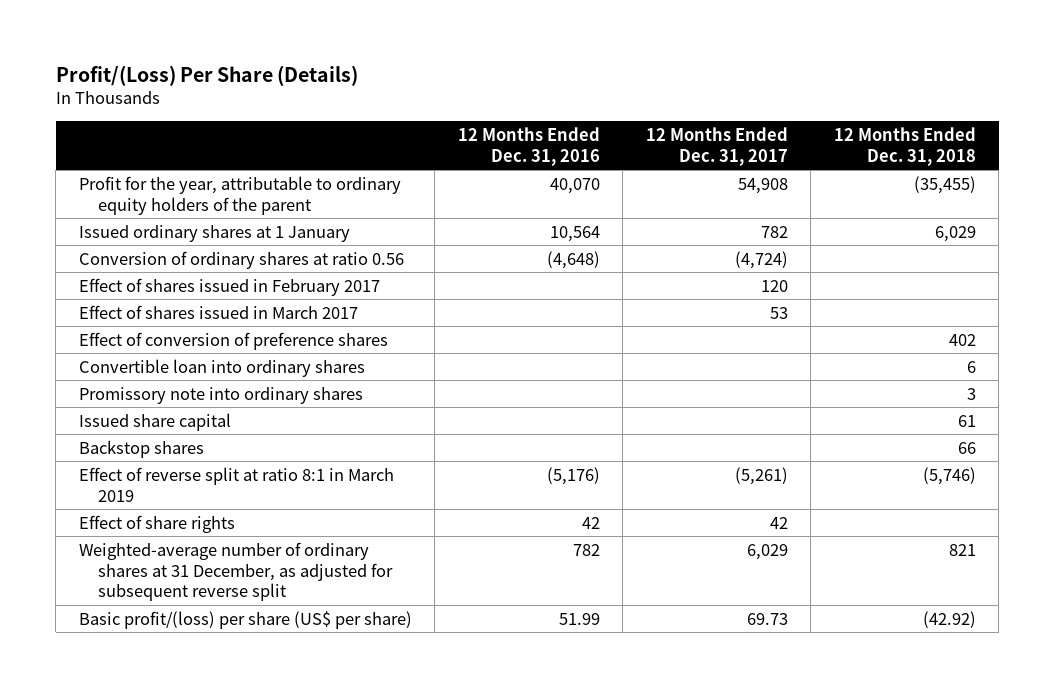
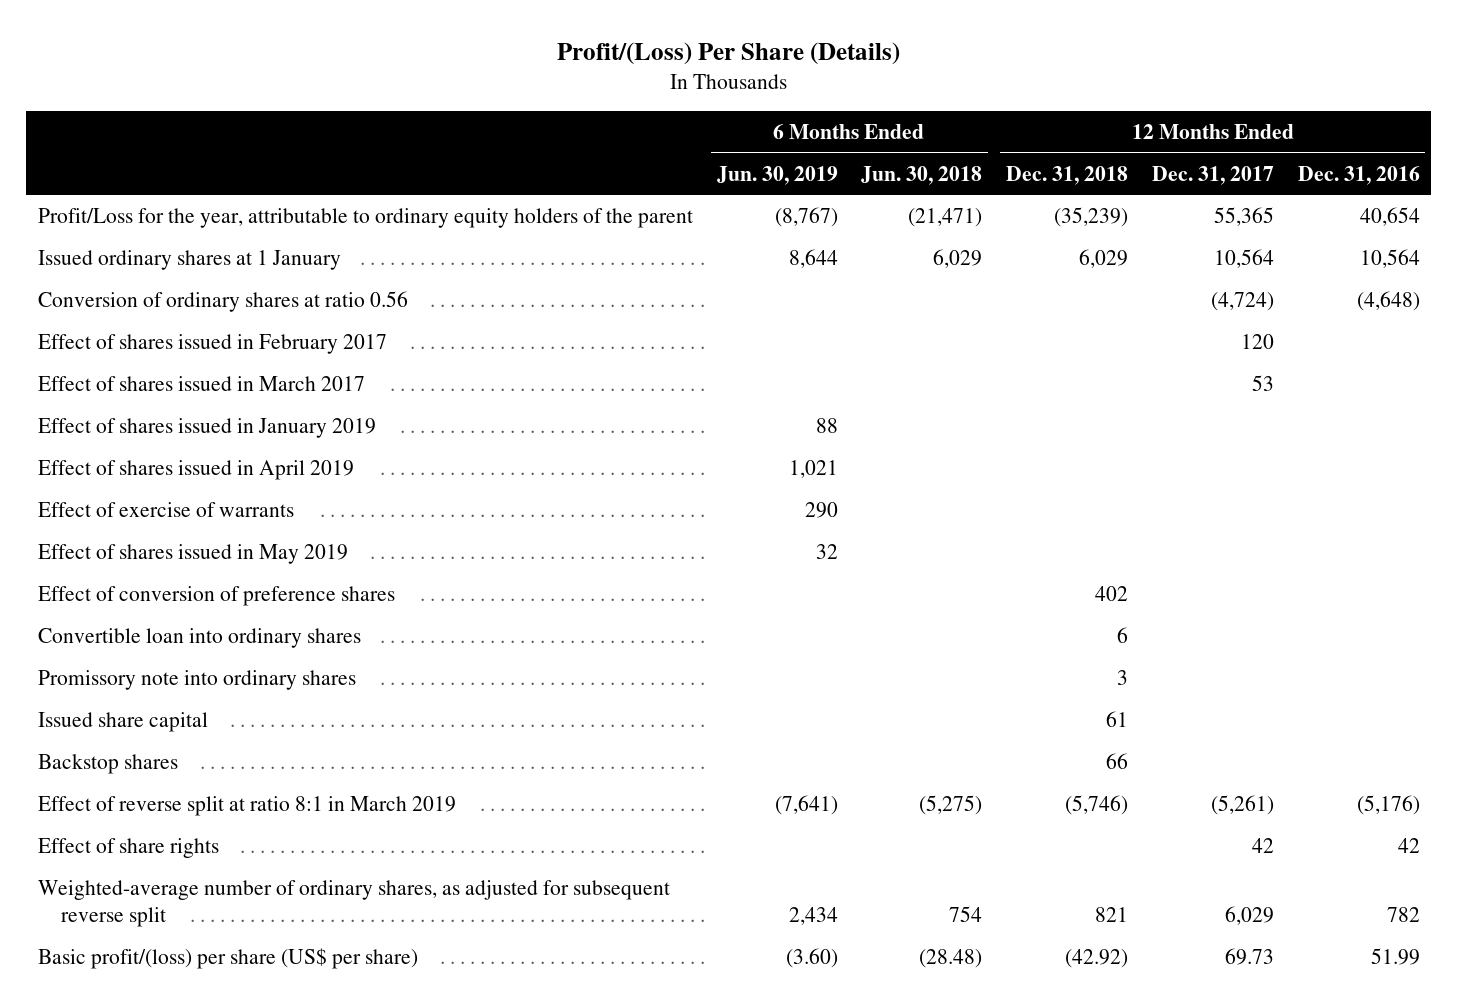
- | 12 Months Ended Dec. 31, 2016 | 12 Months Ended Dec. 31, 2017 | 12 Months Ended Dec. 31, 2018
+ | 6 Months Ended Jun. 30, 2019 | 6 Months Ended Jun. 30, 2018 | 12 Months Ended Dec. 31, 2018 | 12 Months Ended Dec. 31, 2017 | 12 Months Ended Dec. 31, 2016
- Profit for the year, attributable to ordinary equity holders of the parent | 40,070 | 54,908 | (35,455)
- Issued ordinary shares at 1 January | 10,564 | 782 | 6,029
+ Profit/Loss for the year, attributable to ordinary equity holders of the parent | (8,767) | (21,471) | (35,239) | 55,365 | 40,654
+ Issued ordinary shares at 1 January | 8,644 | 6,029 | 6,029 | 10,564 | 10,564
+ Effect of shares issued in January 2019 | 88 | | | |
+ Effect of shares issued in April 2019 | 1,021 | | | |
+ Effect of exercise of warrants | 290 | | | |
+ Effect of shares issued in May 2019 | 32 | | | |
- Weighted-average number of ordinary shares at 31 December, as adjusted for subsequent reverse split | 782 | 6,029 | 821
+ Weighted-average number of ordinary shares, as adjusted for subsequent reverse split | 2,434 | 754 | 821 | 6,029 | 782

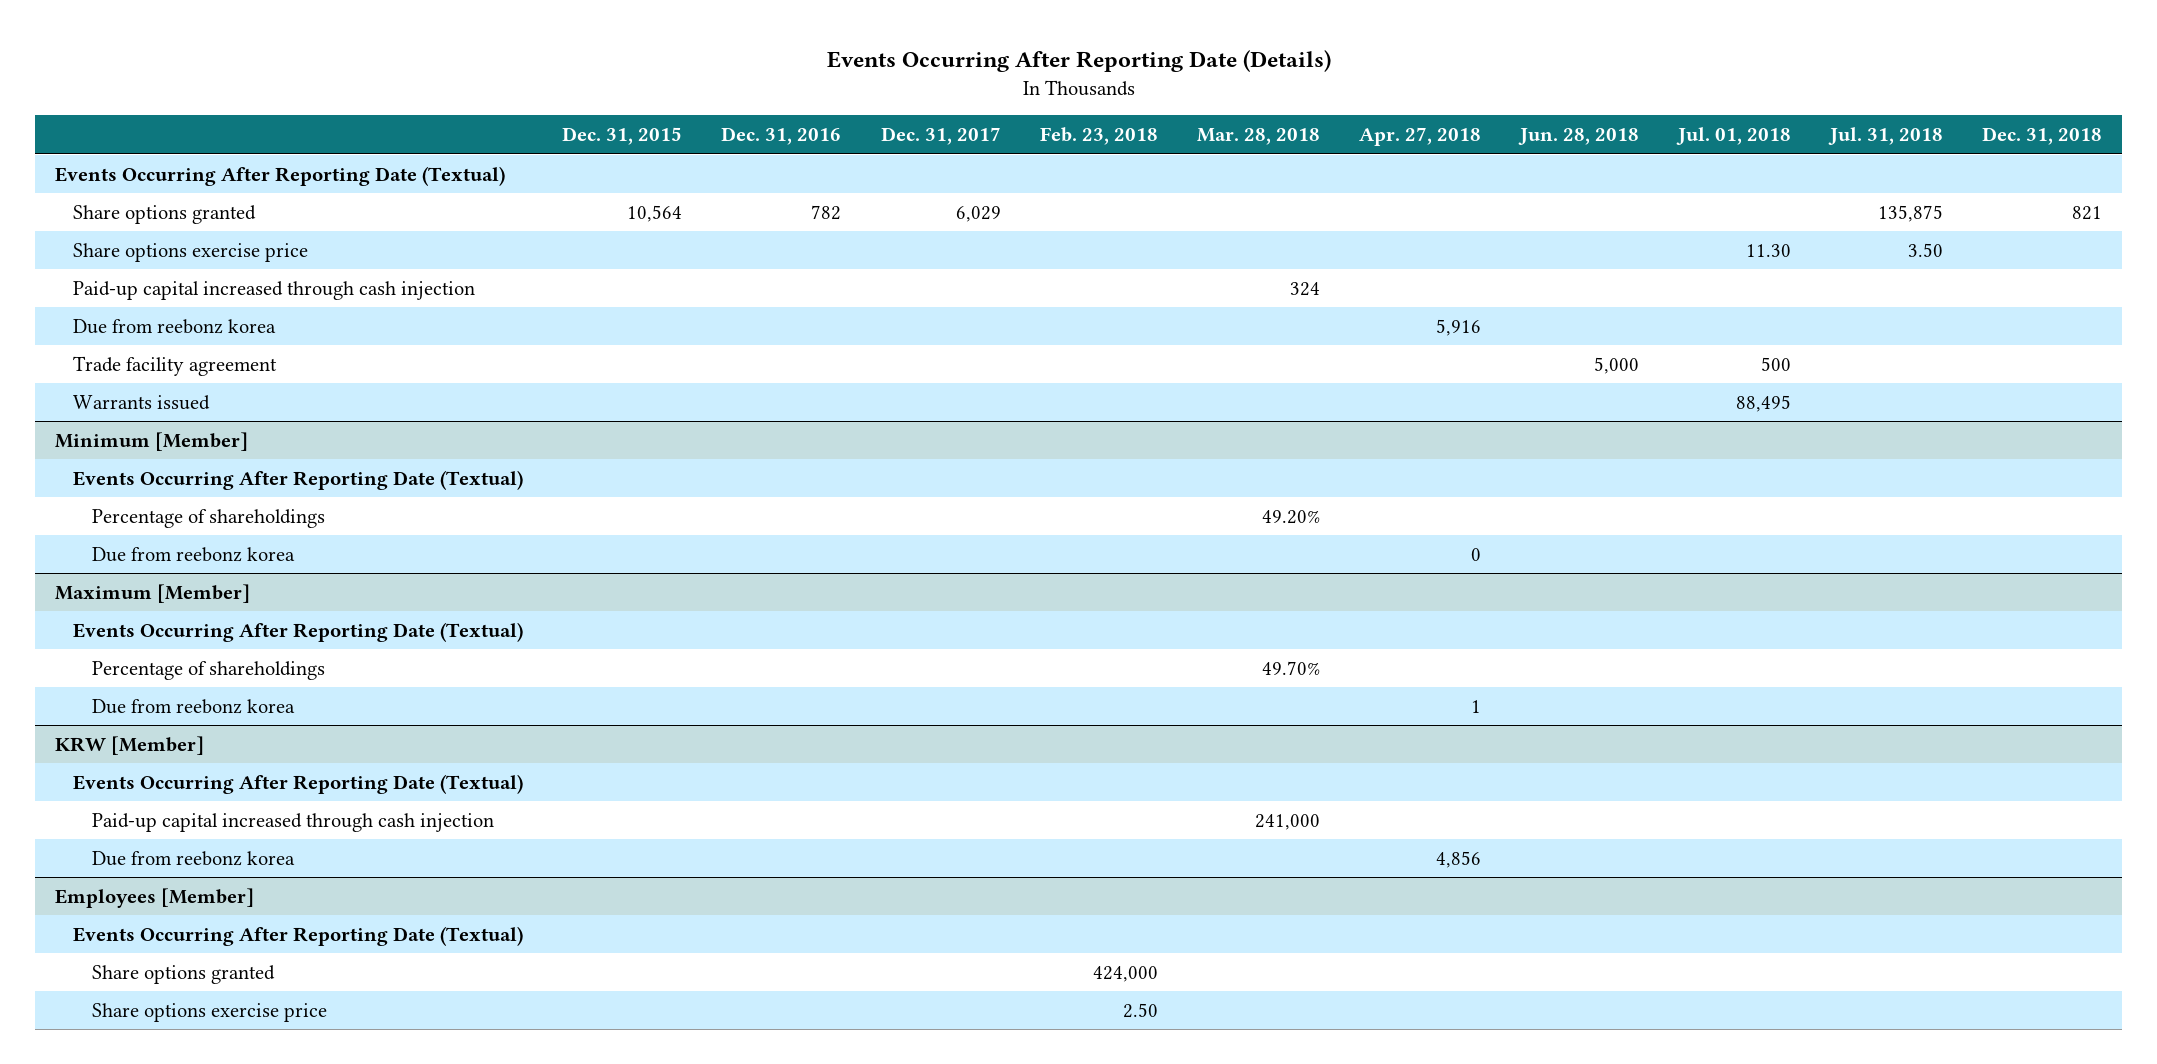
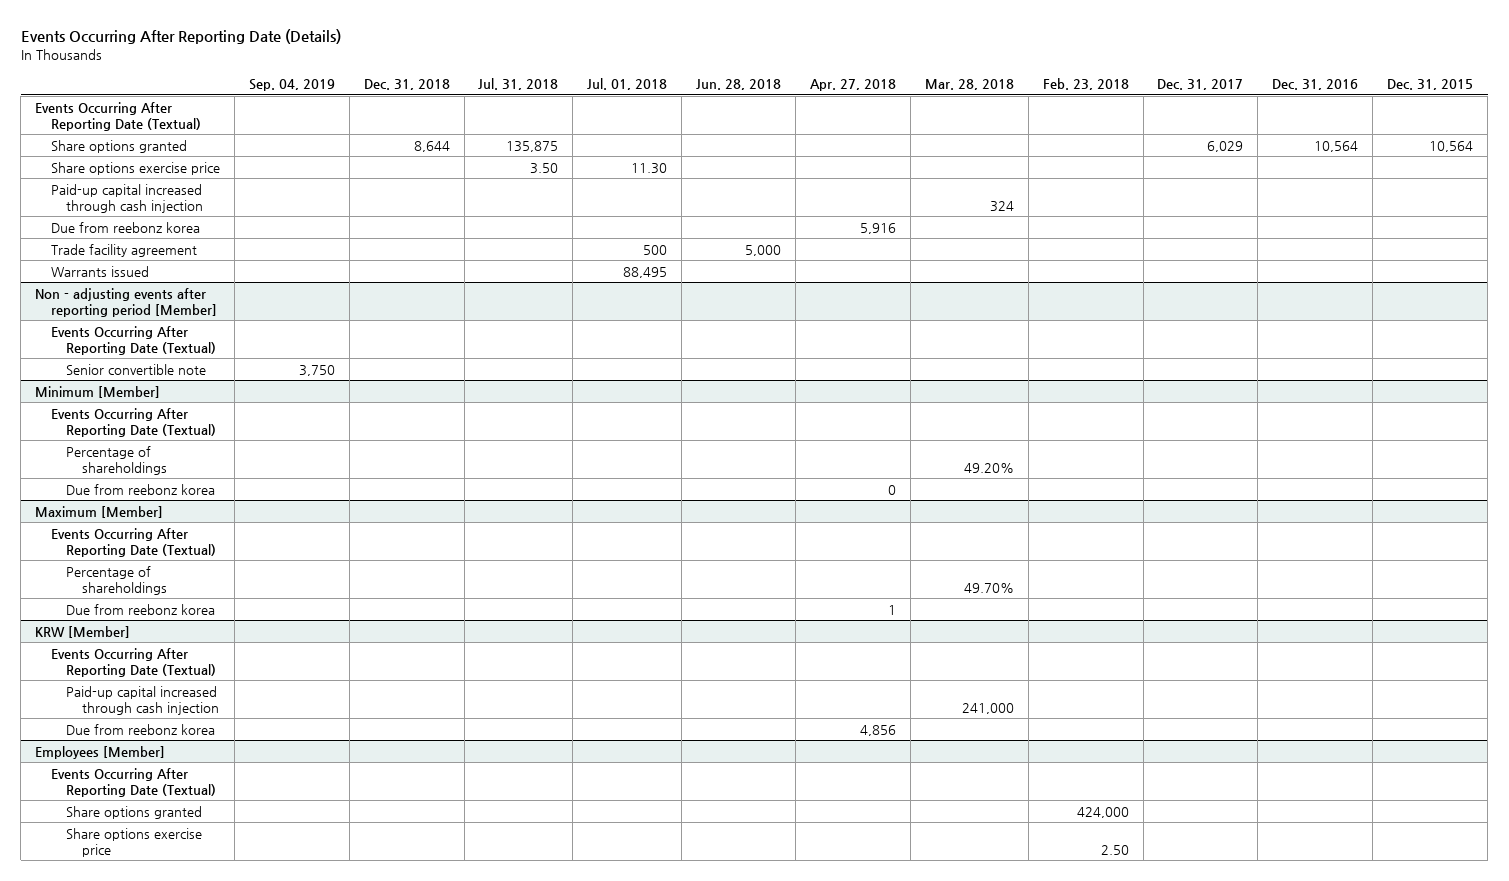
- | Dec. 31, 2015 | Dec. 31, 2016 | Dec. 31, 2017 | Feb. 23, 2018 | Mar. 28, 2018 | Apr. 27, 2018 | Jun. 28, 2018 | Jul. 01, 2018 | Jul. 31, 2018 | Dec. 31, 2018
+ | Sep. 04, 2019 | Dec. 31, 2018 | Jul. 31, 2018 | Jul. 01, 2018 | Jun. 28, 2018 | Apr. 27, 2018 | Mar. 28, 2018 | Feb. 23, 2018 | Dec. 31, 2017 | Dec. 31, 2016 | Dec. 31, 2015
- Share options granted | 10,564 | 782 | 6,029 | | | | | | 135,875 | 821
+ Share options granted | | 8,644 | 135,875 | | | | | | 6,029 | 10,564 | 10,564
+ Non - adjusting events after reporting period [Member]
+ Events Occurring After Reporting Date (Textual)
+ Senior convertible note | 3,750 | | | | | | | | | |

